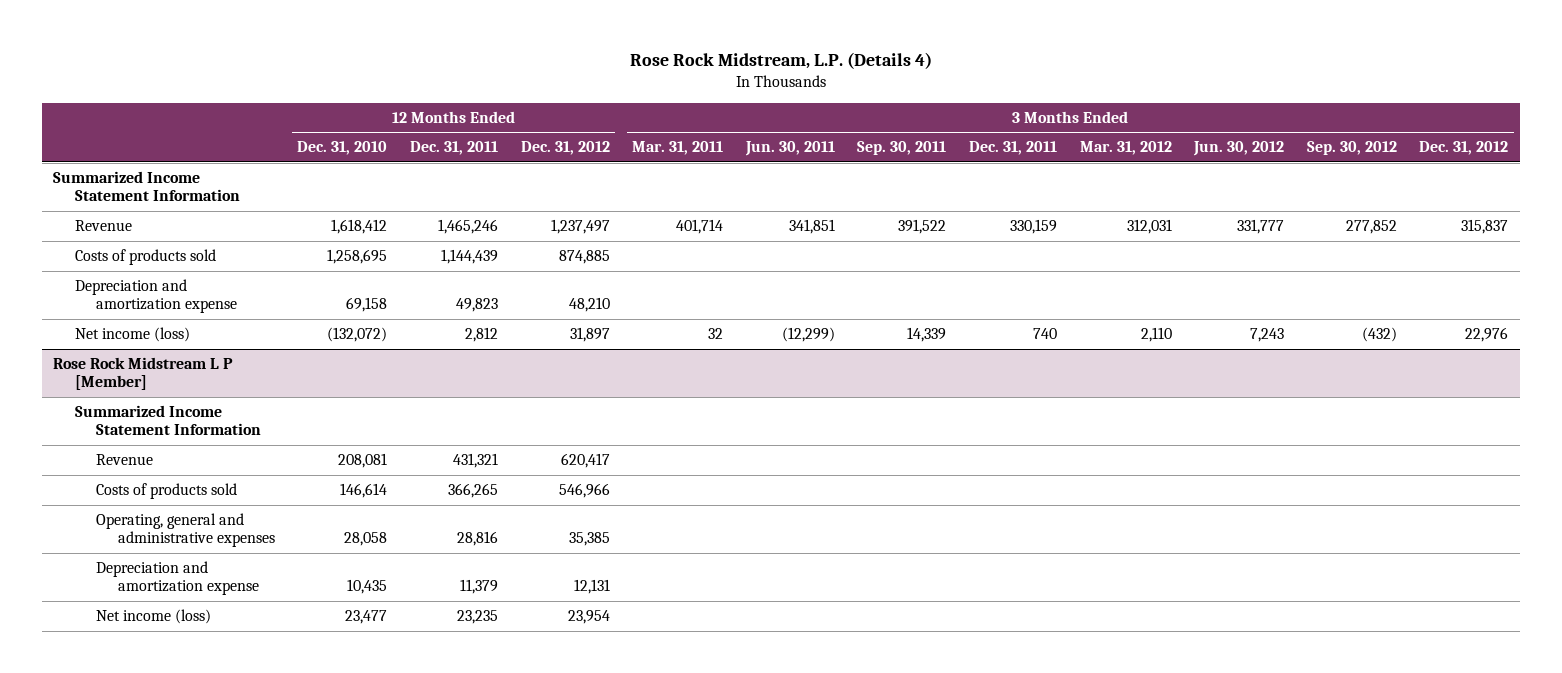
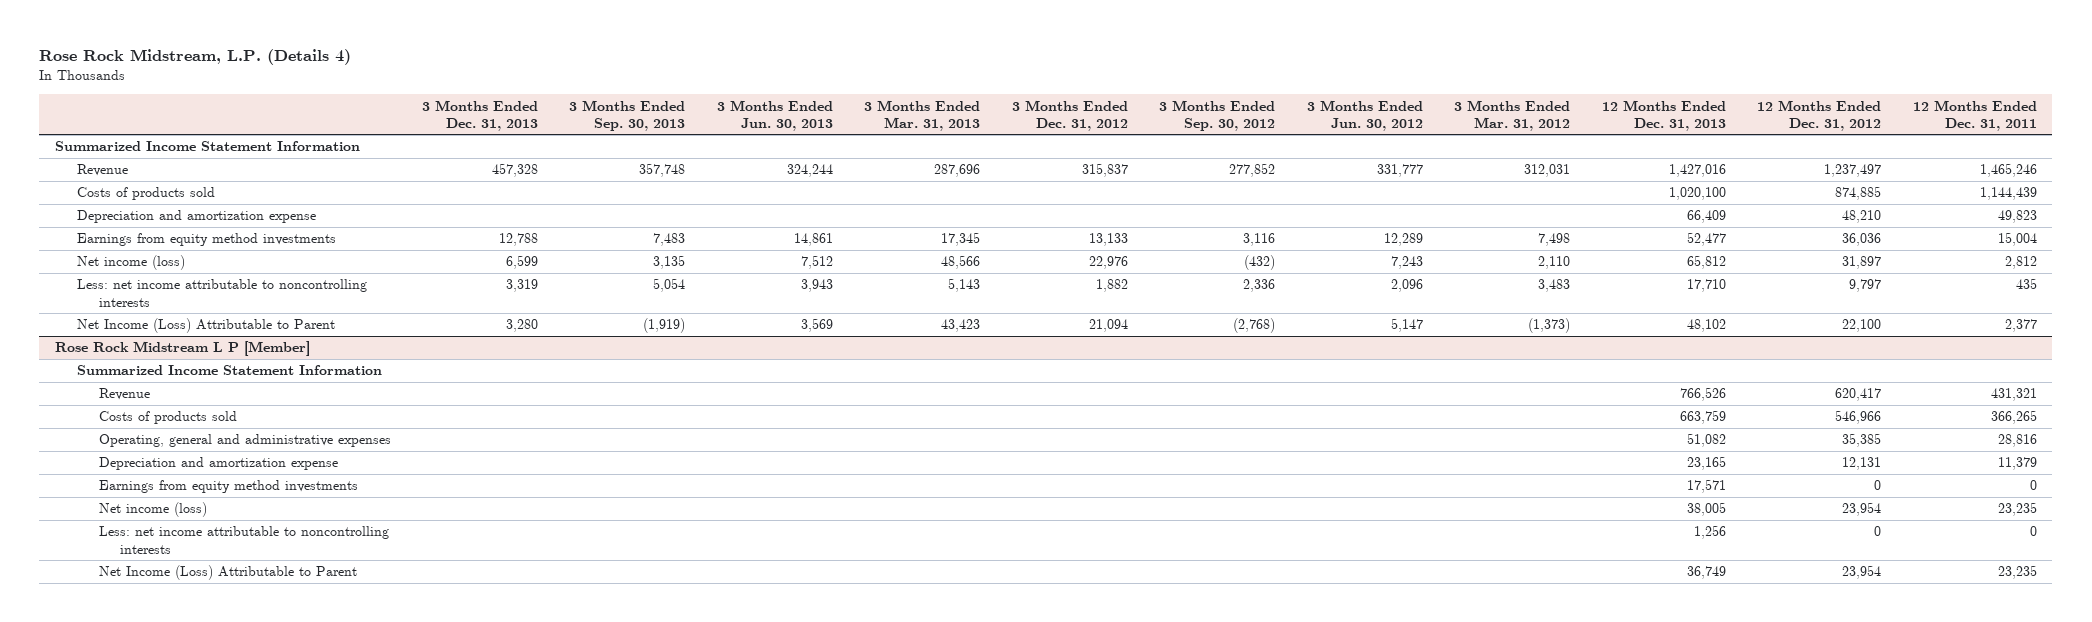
- | 12 Months Ended Dec. 31, 2010 | 12 Months Ended Dec. 31, 2011 | 12 Months Ended Dec. 31, 2012 | 3 Months Ended Mar. 31, 2011 | 3 Months Ended Jun. 30, 2011 | 3 Months Ended Sep. 30, 2011 | 3 Months Ended Dec. 31, 2011 | 3 Months Ended Mar. 31, 2012 | 3 Months Ended Jun. 30, 2012 | 3 Months Ended Sep. 30, 2012 | 3 Months Ended Dec. 31, 2012
+ | 3 Months Ended Dec. 31, 2013 | 3 Months Ended Sep. 30, 2013 | 3 Months Ended Jun. 30, 2013 | 3 Months Ended Mar. 31, 2013 | 3 Months Ended Dec. 31, 2012 | 3 Months Ended Sep. 30, 2012 | 3 Months Ended Jun. 30, 2012 | 3 Months Ended Mar. 31, 2012 | 12 Months Ended Dec. 31, 2013 | 12 Months Ended Dec. 31, 2012 | 12 Months Ended Dec. 31, 2011
+ Earnings from equity method investments | 12,788 | 7,483 | 14,861 | 17,345 | 13,133 | 3,116 | 12,289 | 7,498 | 52,477 | 36,036 | 15,004
+ Less: net income attributable to noncontrolling interests | 3,319 | 5,054 | 3,943 | 5,143 | 1,882 | 2,336 | 2,096 | 3,483 | 17,710 | 9,797 | 435
+ Net Income (Loss) Attributable to Parent | 3,280 | (1,919) | 3,569 | 43,423 | 21,094 | (2,768) | 5,147 | (1,373) | 48,102 | 22,100 | 2,377
@ Rose Rock Midstream L P [Member]
+ Earnings from equity method investments | | | | | | | | | 17,571 | 0 | 0
+ Less: net income attributable to noncontrolling interests | | | | | | | | | 1,256 | 0 | 0
+ Net Income (Loss) Attributable to Parent | | | | | | | | | 36,749 | 23,954 | 23,235

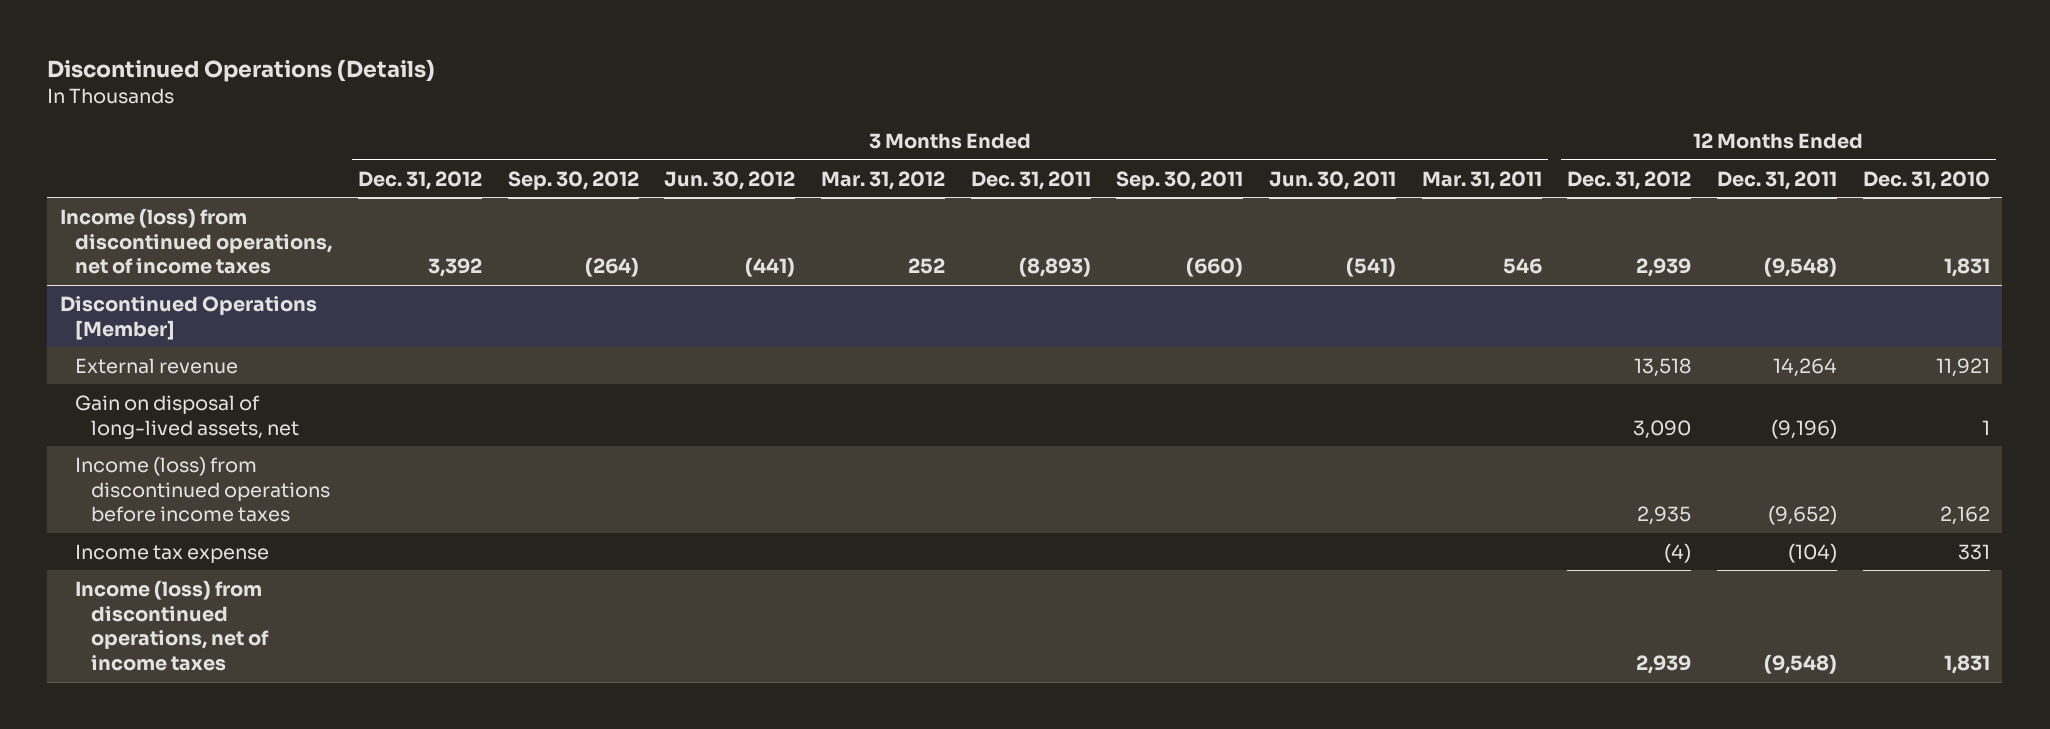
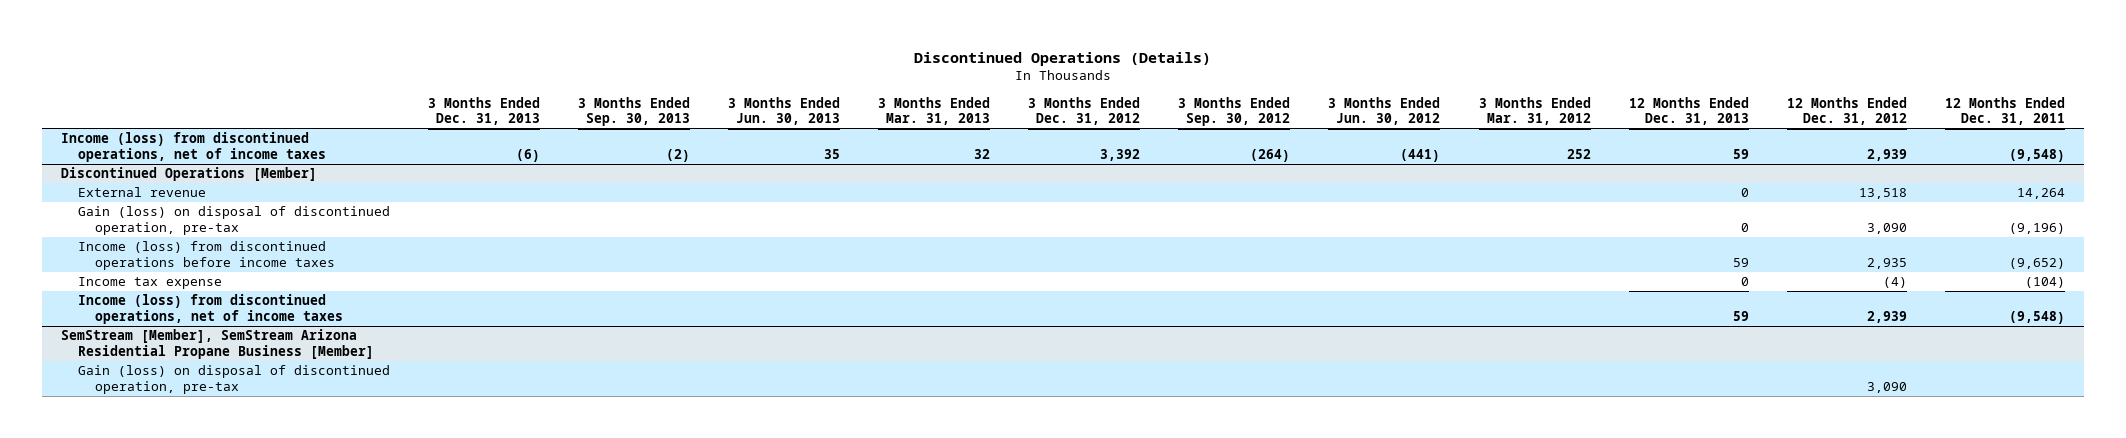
- | 3 Months Ended Dec. 31, 2012 | 3 Months Ended Sep. 30, 2012 | 3 Months Ended Jun. 30, 2012 | 3 Months Ended Mar. 31, 2012 | 3 Months Ended Dec. 31, 2011 | 3 Months Ended Sep. 30, 2011 | 3 Months Ended Jun. 30, 2011 | 3 Months Ended Mar. 31, 2011 | 12 Months Ended Dec. 31, 2012 | 12 Months Ended Dec. 31, 2011 | 12 Months Ended Dec. 31, 2010
+ | 3 Months Ended Dec. 31, 2013 | 3 Months Ended Sep. 30, 2013 | 3 Months Ended Jun. 30, 2013 | 3 Months Ended Mar. 31, 2013 | 3 Months Ended Dec. 31, 2012 | 3 Months Ended Sep. 30, 2012 | 3 Months Ended Jun. 30, 2012 | 3 Months Ended Mar. 31, 2012 | 12 Months Ended Dec. 31, 2013 | 12 Months Ended Dec. 31, 2012 | 12 Months Ended Dec. 31, 2011
@ Discontinued Operations [Member]
- Gain on disposal of long-lived assets, net | | | | | | | | | 3,090 | (9,196) | 1
+ Gain (loss) on disposal of discontinued operation, pre-tax | | | | | | | | | 0 | 3,090 | (9,196)
+ SemStream [Member], SemStream Arizona Residential Propane Business [Member]
+ Gain (loss) on disposal of discontinued operation, pre-tax | | | | | | | | | | 3,090 |

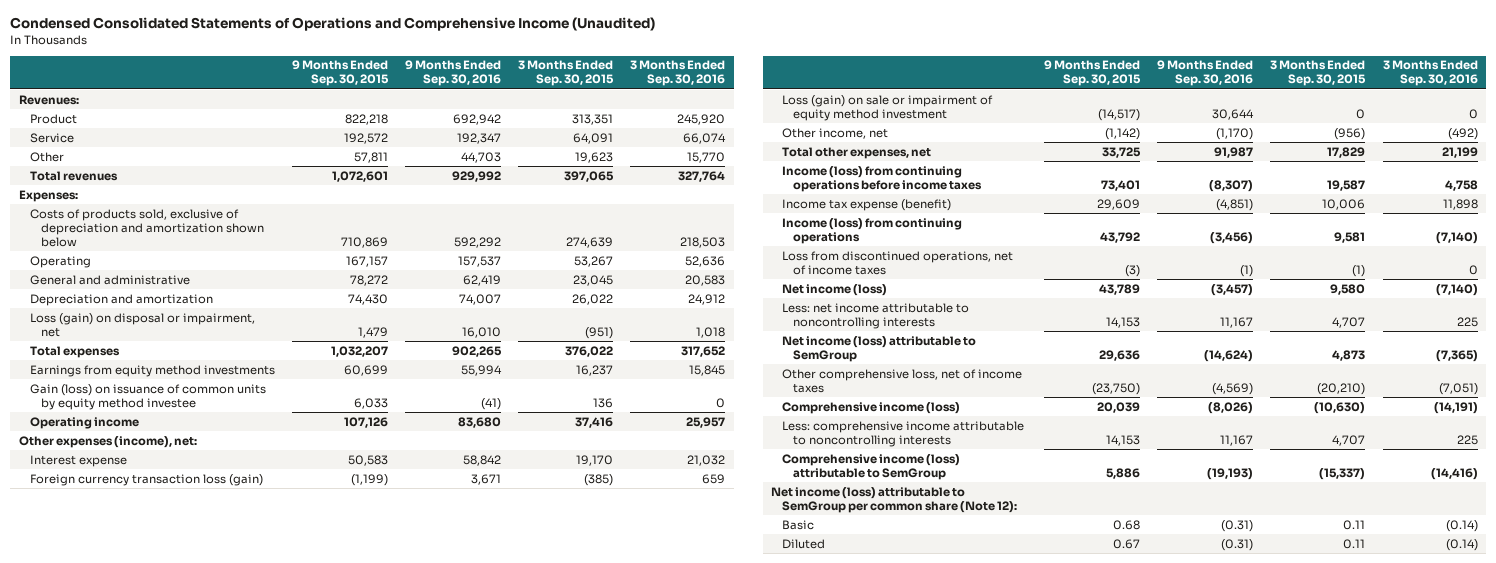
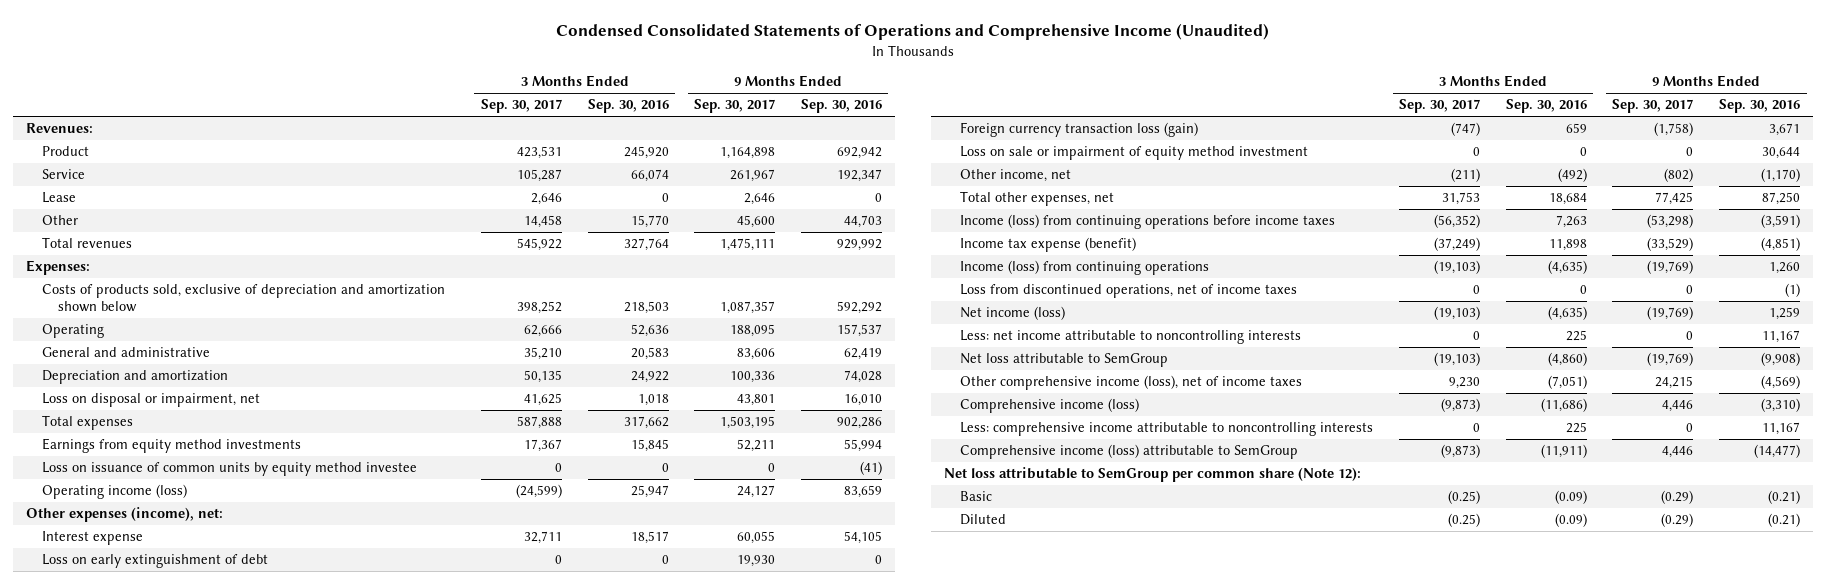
- | 9 Months Ended Sep. 30, 2015 | 9 Months Ended Sep. 30, 2016 | 3 Months Ended Sep. 30, 2015 | 3 Months Ended Sep. 30, 2016
+ | 3 Months Ended Sep. 30, 2017 | 3 Months Ended Sep. 30, 2016 | 9 Months Ended Sep. 30, 2017 | 9 Months Ended Sep. 30, 2016
+ Lease | 2,646 | 0 | 2,646 | 0
- Depreciation and amortization | 74,430 | 74,007 | 26,022 | 24,912
- Loss (gain) on disposal or impairment, net | 1,479 | 16,010 | (951) | 1,018
- Total expenses | 1,032,207 | 902,265 | 376,022 | 317,652
+ Depreciation and amortization | 50,135 | 24,922 | 100,336 | 74,028
+ Loss on disposal or impairment, net | 41,625 | 1,018 | 43,801 | 16,010
+ Total expenses | 587,888 | 317,662 | 1,503,195 | 902,286
- Gain (loss) on issuance of common units by equity method investee | 6,033 | (41) | 136 | 0
- Operating income | 107,126 | 83,680 | 37,416 | 25,957
+ Loss on issuance of common units by equity method investee | 0 | 0 | 0 | (41)
+ Operating income (loss) | (24,599) | 25,947 | 24,127 | 83,659
- Interest expense | 50,583 | 58,842 | 19,170 | 21,032
+ Interest expense | 32,711 | 18,517 | 60,055 | 54,105
+ Loss on early extinguishment of debt | 0 | 0 | 19,930 | 0
- Loss (gain) on sale or impairment of equity method investment | (14,517) | 30,644 | 0 | 0
+ Loss on sale or impairment of equity method investment | 0 | 0 | 0 | 30,644
- Total other expenses, net | 33,725 | 91,987 | 17,829 | 21,199
- Income (loss) from continuing operations before income taxes | 73,401 | (8,307) | 19,587 | 4,758
+ Total other expenses, net | 31,753 | 18,684 | 77,425 | 87,250
+ Income (loss) from continuing operations before income taxes | (56,352) | 7,263 | (53,298) | (3,591)
- Income (loss) from continuing operations | 43,792 | (3,456) | 9,581 | (7,140)
+ Income (loss) from continuing operations | (19,103) | (4,635) | (19,769) | 1,260
- Net income (loss) | 43,789 | (3,457) | 9,580 | (7,140)
+ Net income (loss) | (19,103) | (4,635) | (19,769) | 1,259
- Net income (loss) attributable to SemGroup | 29,636 | (14,624) | 4,873 | (7,365)
- Other comprehensive loss, net of income taxes | (23,750) | (4,569) | (20,210) | (7,051)
- Comprehensive income (loss) | 20,039 | (8,026) | (10,630) | (14,191)
+ Net loss attributable to SemGroup | (19,103) | (4,860) | (19,769) | (9,908)
+ Other comprehensive income (loss), net of income taxes | 9,230 | (7,051) | 24,215 | (4,569)
+ Comprehensive income (loss) | (9,873) | (11,686) | 4,446 | (3,310)
- Comprehensive income (loss) attributable to SemGroup | 5,886 | (19,193) | (15,337) | (14,416)
- Net income (loss) attributable to SemGroup per common share (Note 12):
- Basic | 0.68 | (0.31) | 0.11 | (0.14)
- Diluted | 0.67 | (0.31) | 0.11 | (0.14)
+ Comprehensive income (loss) attributable to SemGroup | (9,873) | (11,911) | 4,446 | (14,477)
+ Net loss attributable to SemGroup per common share (Note 12):
+ Basic | (0.25) | (0.09) | (0.29) | (0.21)
+ Diluted | (0.25) | (0.09) | (0.29) | (0.21)

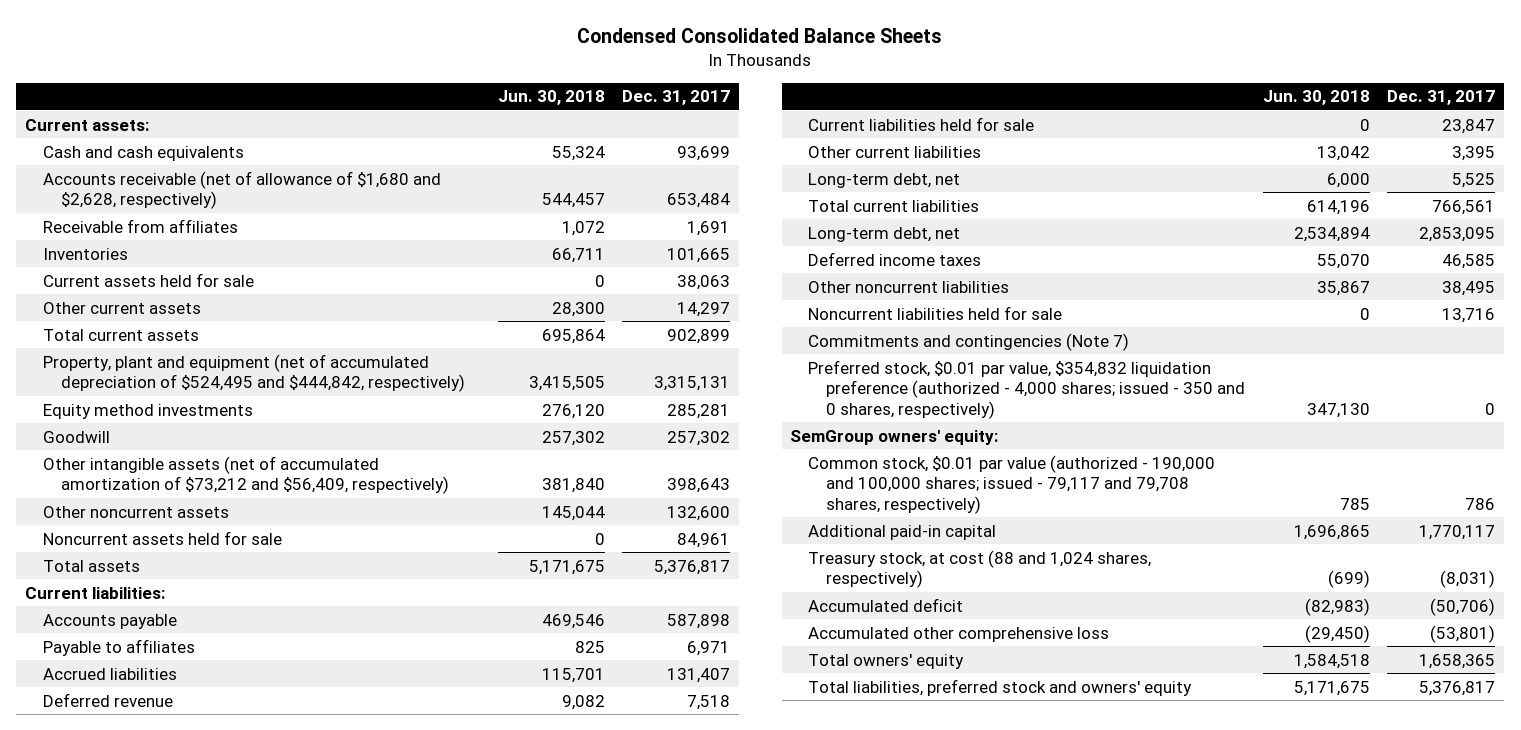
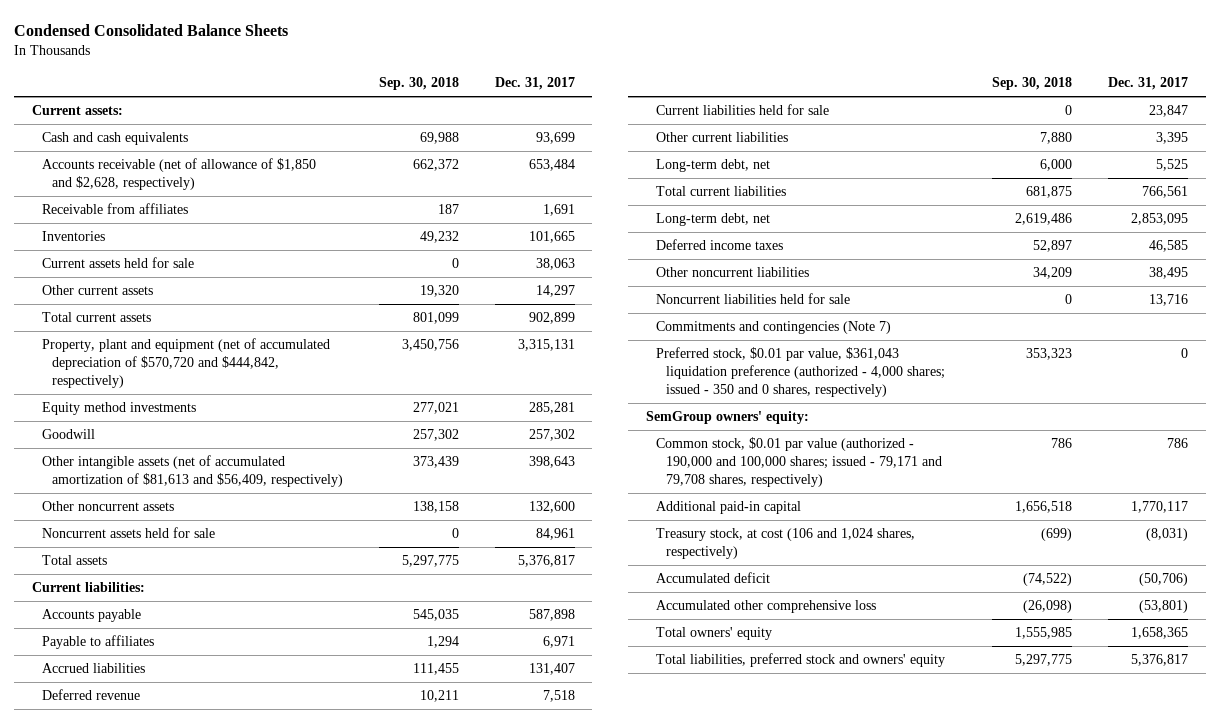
- | Jun. 30, 2018 | Dec. 31, 2017
+ | Sep. 30, 2018 | Dec. 31, 2017
- Accounts receivable (net of allowance of $1,680 and $2,628, respectively) | 544,457 | 653,484
+ Accounts receivable (net of allowance of $1,850 and $2,628, respectively) | 662,372 | 653,484
- Property, plant and equipment (net of accumulated depreciation of $524,495 and $444,842, respectively) | 3,415,505 | 3,315,131
+ Property, plant and equipment (net of accumulated depreciation of $570,720 and $444,842, respectively) | 3,450,756 | 3,315,131
- Other intangible assets (net of accumulated amortization of $73,212 and $56,409, respectively) | 381,840 | 398,643
+ Other intangible assets (net of accumulated amortization of $81,613 and $56,409, respectively) | 373,439 | 398,643
- Preferred stock, $0.01 par value, $354,832 liquidation preference (authorized - 4,000 shares; issued - 350 and 0 shares, respectively) | 347,130 | 0
+ Preferred stock, $0.01 par value, $361,043 liquidation preference (authorized - 4,000 shares; issued - 350 and 0 shares, respectively) | 353,323 | 0
- Common stock, $0.01 par value (authorized - 190,000 and 100,000 shares; issued - 79,117 and 79,708 shares, respectively) | 785 | 786
+ Common stock, $0.01 par value (authorized - 190,000 and 100,000 shares; issued - 79,171 and 79,708 shares, respectively) | 786 | 786
- Treasury stock, at cost (88 and 1,024 shares, respectively) | (699) | (8,031)
+ Treasury stock, at cost (106 and 1,024 shares, respectively) | (699) | (8,031)

